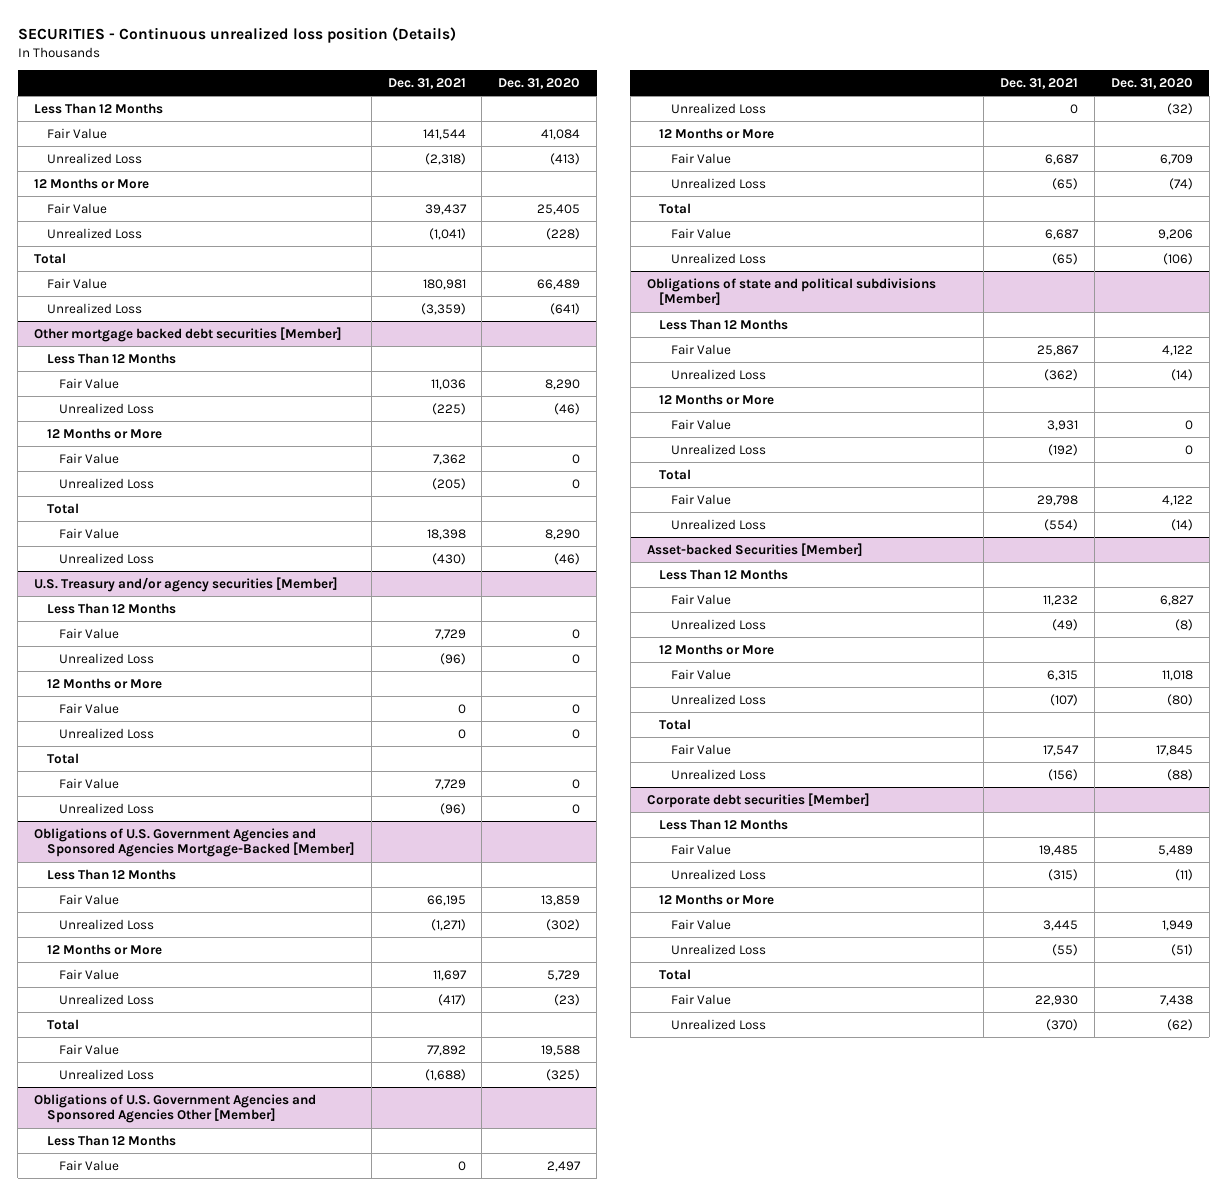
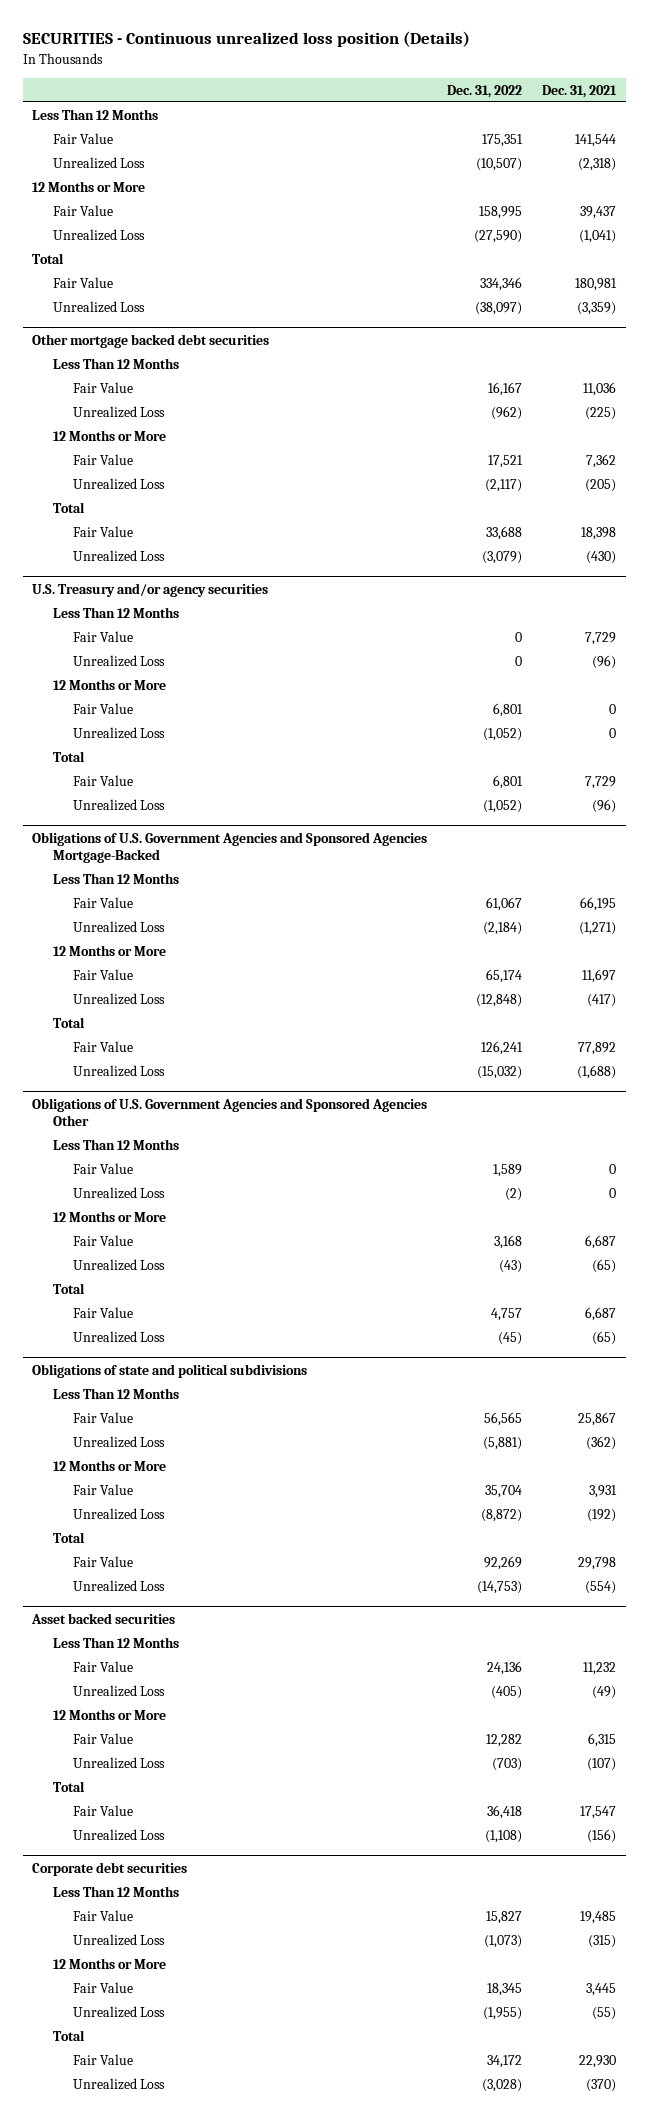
- | Dec. 31, 2021 | Dec. 31, 2020
+ | Dec. 31, 2022 | Dec. 31, 2021
- Other mortgage backed debt securities [Member]
+ Other mortgage backed debt securities
- U.S. Treasury and/or agency securities [Member]
+ U.S. Treasury and/or agency securities
- Obligations of U.S. Government Agencies and Sponsored Agencies Mortgage-Backed [Member]
+ Obligations of U.S. Government Agencies and Sponsored Agencies Mortgage-Backed
- Obligations of U.S. Government Agencies and Sponsored Agencies Other [Member]
+ Obligations of U.S. Government Agencies and Sponsored Agencies Other
- Obligations of state and political subdivisions [Member]
+ Obligations of state and political subdivisions
- Asset-backed Securities [Member]
+ Asset backed securities
- Corporate debt securities [Member]
+ Corporate debt securities

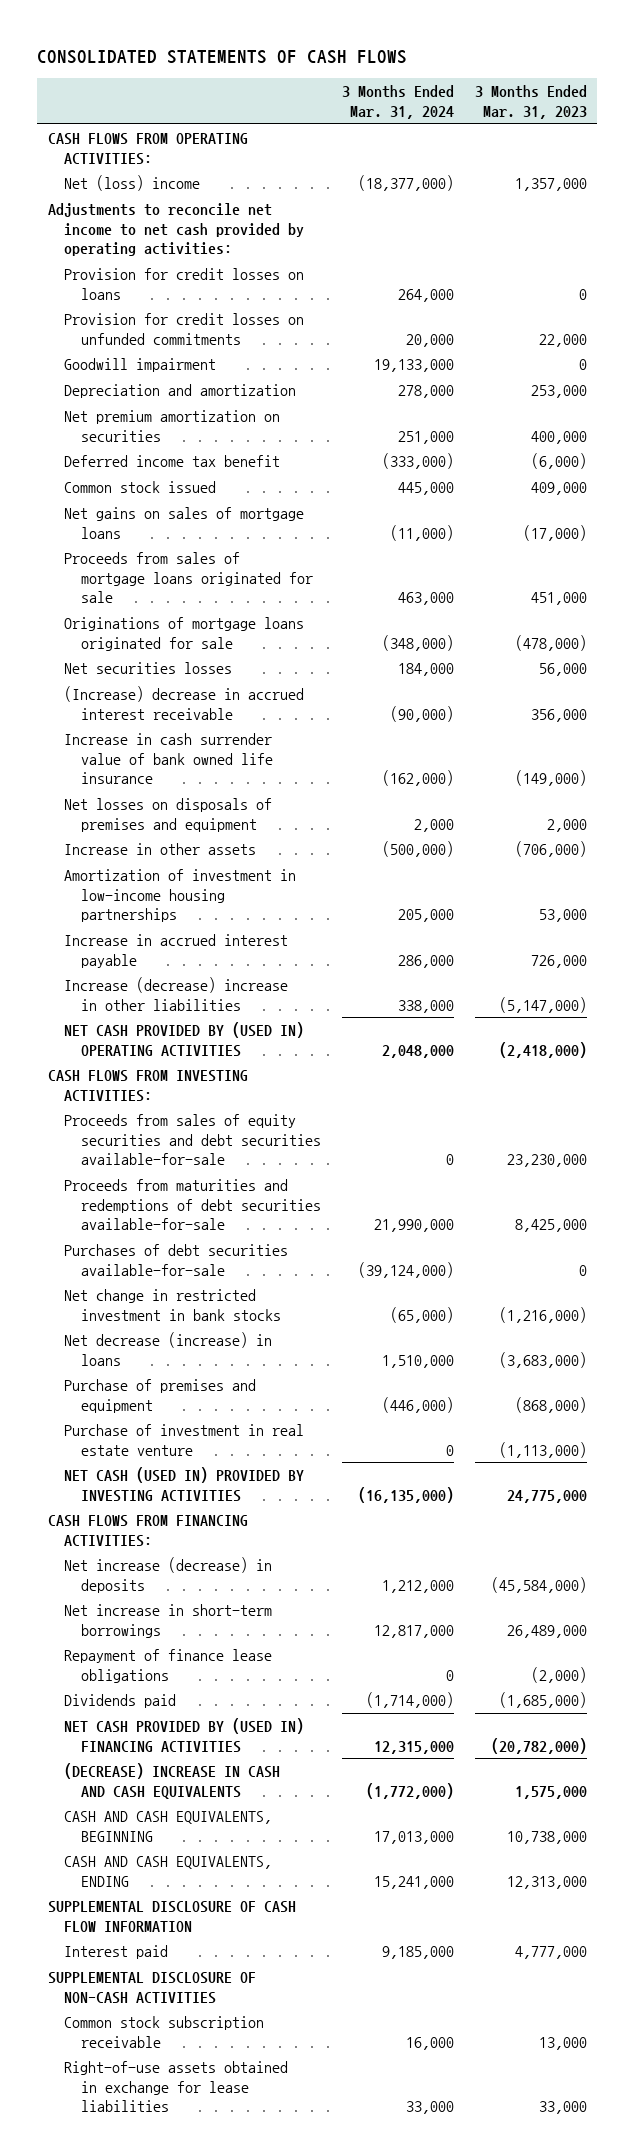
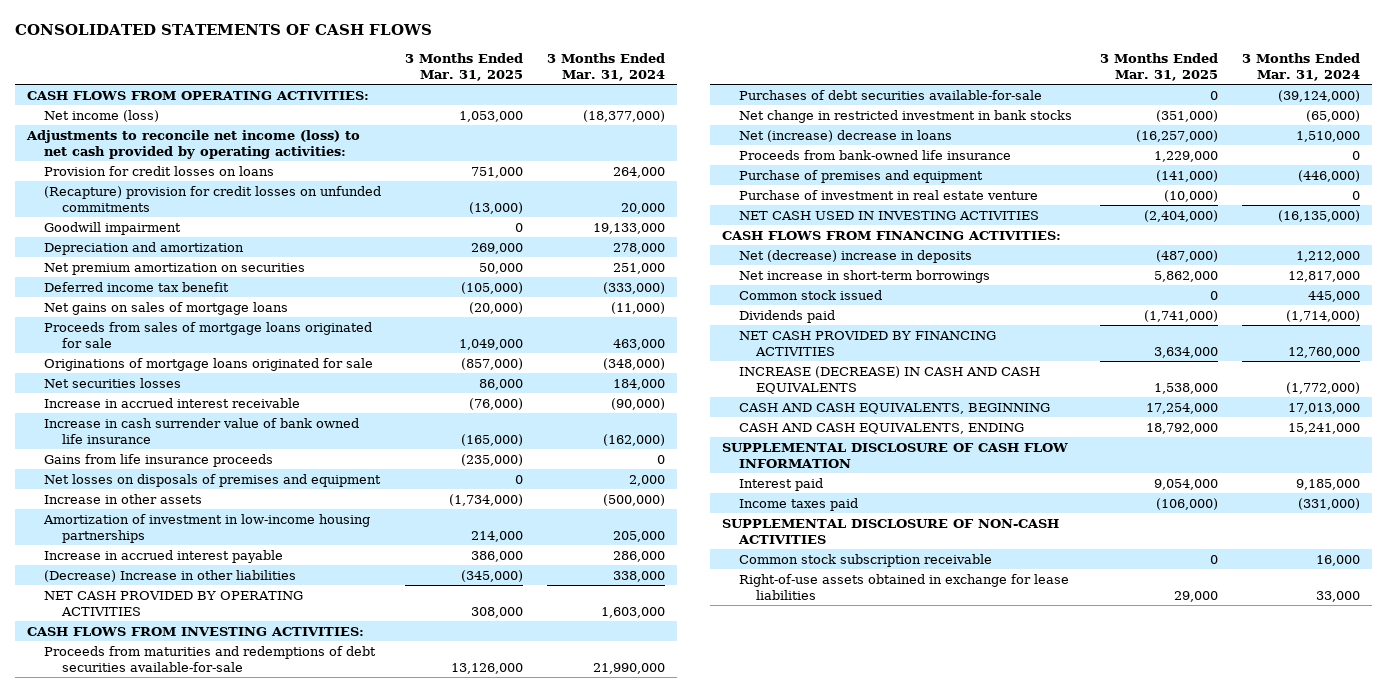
- | 3 Months Ended Mar. 31, 2024 | 3 Months Ended Mar. 31, 2023
+ | 3 Months Ended Mar. 31, 2025 | 3 Months Ended Mar. 31, 2024
- Net (loss) income | (18,377,000) | 1,357,000
- Adjustments to reconcile net income to net cash provided by operating activities:
+ Net income (loss) | 1,053,000 | (18,377,000)
+ Adjustments to reconcile net income (loss) to net cash provided by operating activities:
- Provision for credit losses on unfunded commitments | 20,000 | 22,000
+ (Recapture) provision for credit losses on unfunded commitments | (13,000) | 20,000
- (Increase) decrease in accrued interest receivable | (90,000) | 356,000
+ Increase in accrued interest receivable | (76,000) | (90,000)
+ Gains from life insurance proceeds | (235,000) | 0
- Increase (decrease) increase in other liabilities | 338,000 | (5,147,000)
- NET CASH PROVIDED BY (USED IN) OPERATING ACTIVITIES | 2,048,000 | (2,418,000)
+ (Decrease) Increase in other liabilities | (345,000) | 338,000
+ NET CASH PROVIDED BY OPERATING ACTIVITIES | 308,000 | 1,603,000
- Proceeds from sales of equity securities and debt securities available-for-sale | 0 | 23,230,000
- Net decrease (increase) in loans | 1,510,000 | (3,683,000)
+ Net (increase) decrease in loans | (16,257,000) | 1,510,000
+ Proceeds from bank-owned life insurance | 1,229,000 | 0
- NET CASH (USED IN) PROVIDED BY INVESTING ACTIVITIES | (16,135,000) | 24,775,000
+ NET CASH USED IN INVESTING ACTIVITIES | (2,404,000) | (16,135,000)
- Net increase (decrease) in deposits | 1,212,000 | (45,584,000)
+ Net (decrease) increase in deposits | (487,000) | 1,212,000
- Repayment of finance lease obligations | 0 | (2,000)
moved down: Common stock issued | 0 | 445,000
- NET CASH PROVIDED BY (USED IN) FINANCING ACTIVITIES | 12,315,000 | (20,782,000)
- (DECREASE) INCREASE IN CASH AND CASH EQUIVALENTS | (1,772,000) | 1,575,000
+ NET CASH PROVIDED BY FINANCING ACTIVITIES | 3,634,000 | 12,760,000
+ INCREASE (DECREASE) IN CASH AND CASH EQUIVALENTS | 1,538,000 | (1,772,000)
+ Income taxes paid | (106,000) | (331,000)

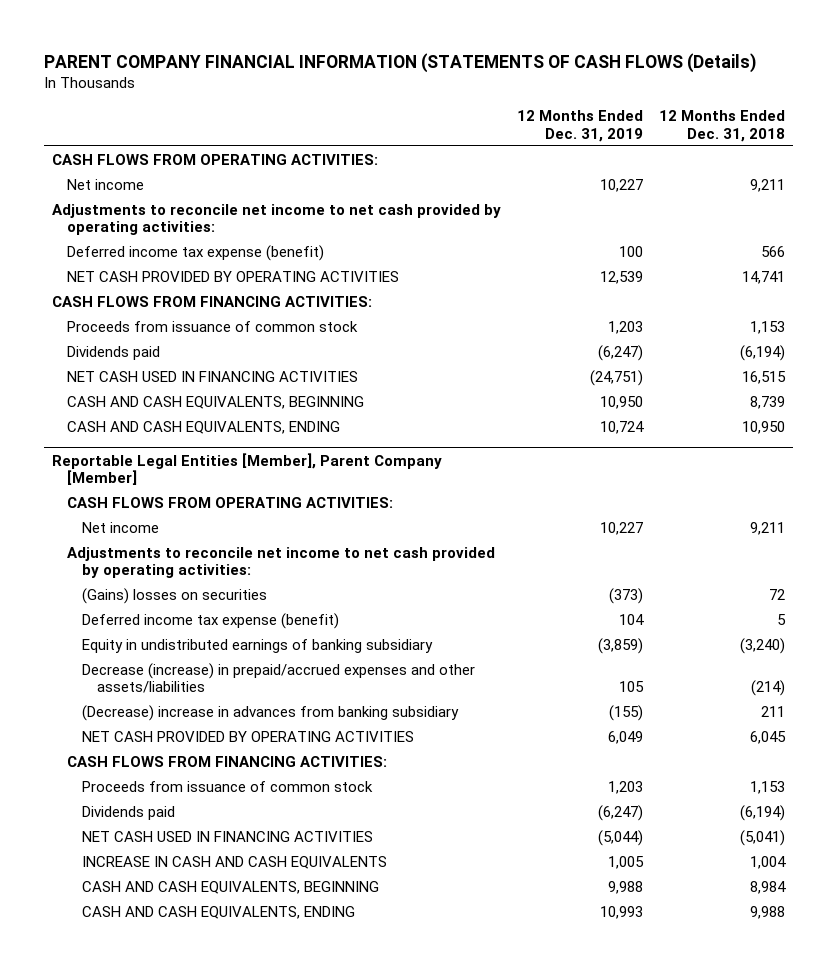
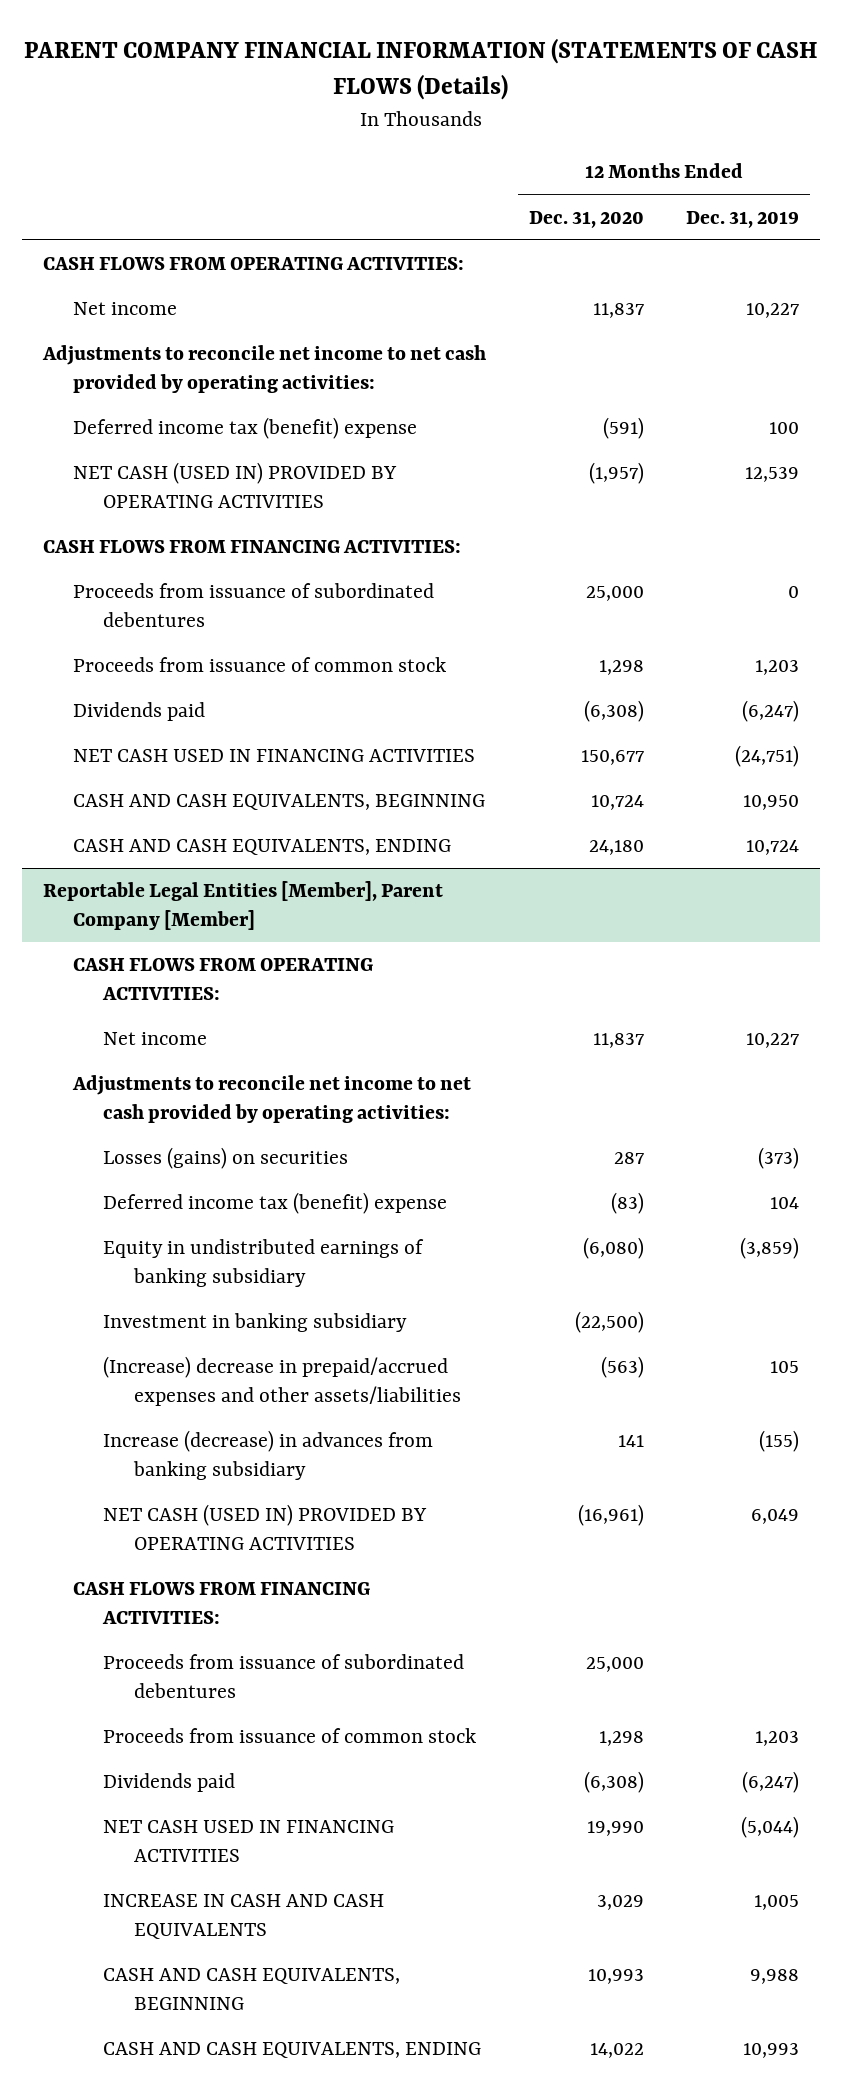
- | 12 Months Ended Dec. 31, 2019 | 12 Months Ended Dec. 31, 2018
+ | 12 Months Ended Dec. 31, 2020 | 12 Months Ended Dec. 31, 2019
- Deferred income tax expense (benefit) | 100 | 566
- NET CASH PROVIDED BY OPERATING ACTIVITIES | 12,539 | 14,741
+ Deferred income tax (benefit) expense | (591) | 100
+ NET CASH (USED IN) PROVIDED BY OPERATING ACTIVITIES | (1,957) | 12,539
+ Proceeds from issuance of subordinated debentures | 25,000 | 0
@ Reportable Legal Entities [Member], Parent Company [Member]
- (Gains) losses on securities | (373) | 72
- Deferred income tax expense (benefit) | 104 | 5
+ Losses (gains) on securities | 287 | (373)
+ Deferred income tax (benefit) expense | (83) | 104
- Decrease (increase) in prepaid/accrued expenses and other assets/liabilities | 105 | (214)
- (Decrease) increase in advances from banking subsidiary | (155) | 211
- NET CASH PROVIDED BY OPERATING ACTIVITIES | 6,049 | 6,045
+ Investment in banking subsidiary | (22,500) |
+ (Increase) decrease in prepaid/accrued expenses and other assets/liabilities | (563) | 105
+ Increase (decrease) in advances from banking subsidiary | 141 | (155)
+ NET CASH (USED IN) PROVIDED BY OPERATING ACTIVITIES | (16,961) | 6,049
+ Proceeds from issuance of subordinated debentures | 25,000 |

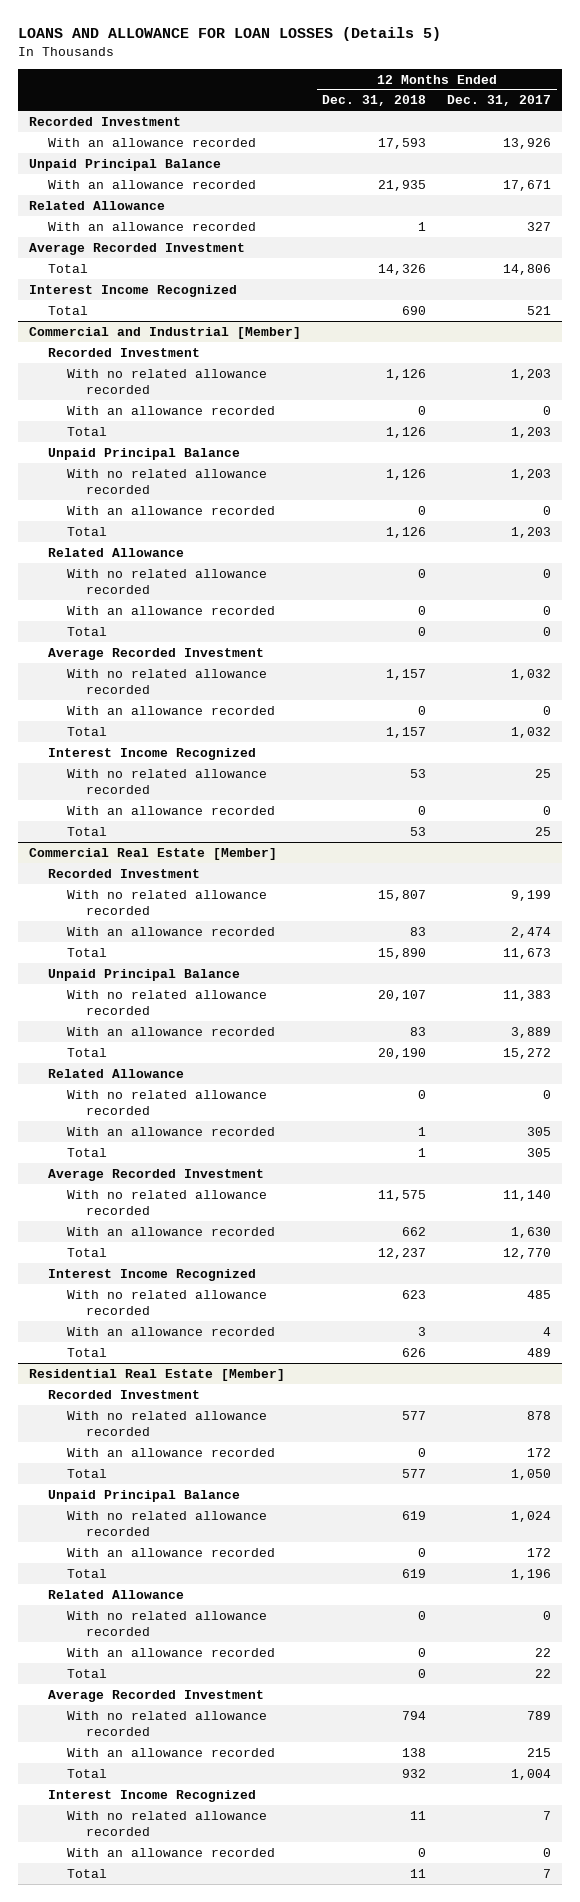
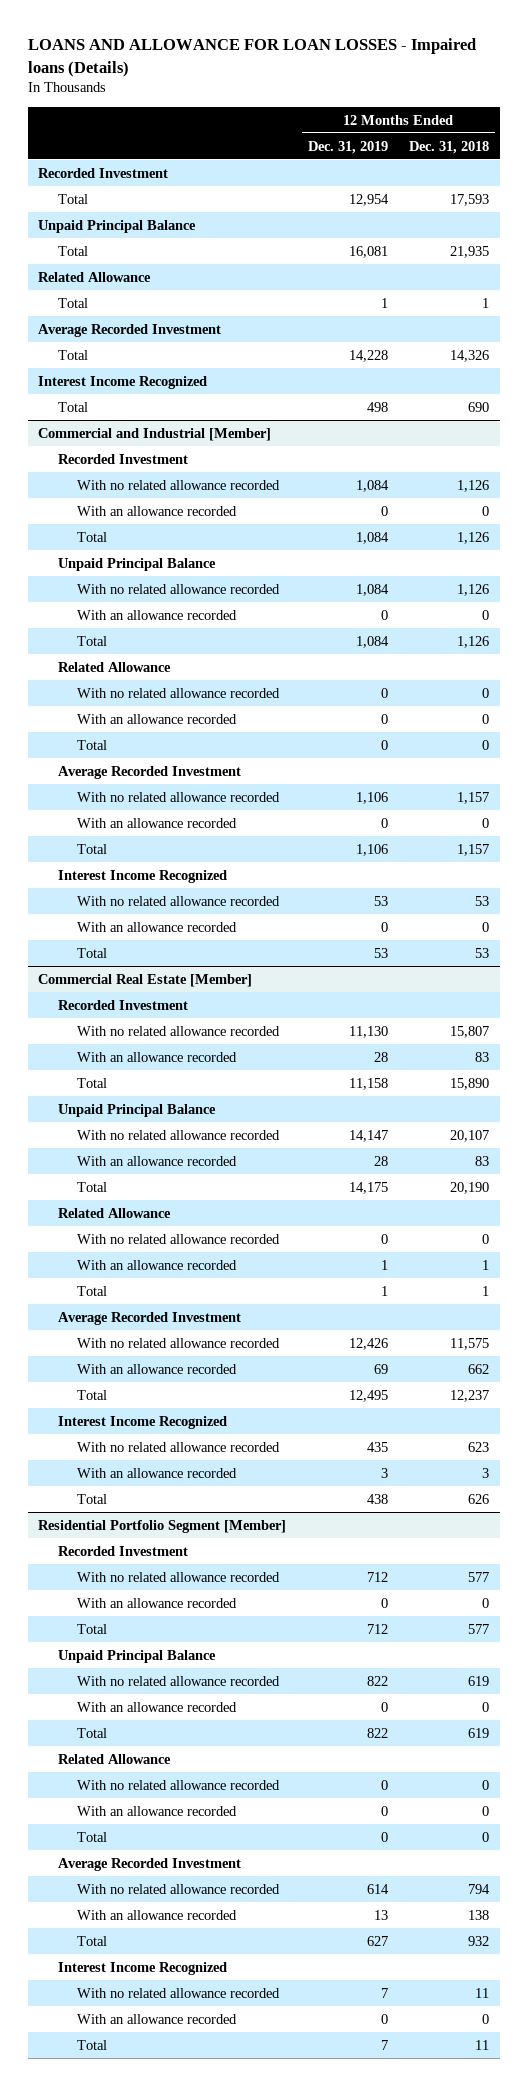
- LOANS AND ALLOWANCE FOR LOAN LOSSES (Details 5)
+ LOANS AND ALLOWANCE FOR LOAN LOSSES - Impaired loans (Details)
- | 12 Months Ended Dec. 31, 2018 | 12 Months Ended Dec. 31, 2017
+ | 12 Months Ended Dec. 31, 2019 | 12 Months Ended Dec. 31, 2018
- With an allowance recorded | 17,593 | 13,926
+ Total | 12,954 | 17,593
- With an allowance recorded | 21,935 | 17,671
+ Total | 16,081 | 21,935
- With an allowance recorded | 1 | 327
+ Total | 1 | 1
- Residential Real Estate [Member]
+ Residential Portfolio Segment [Member]

